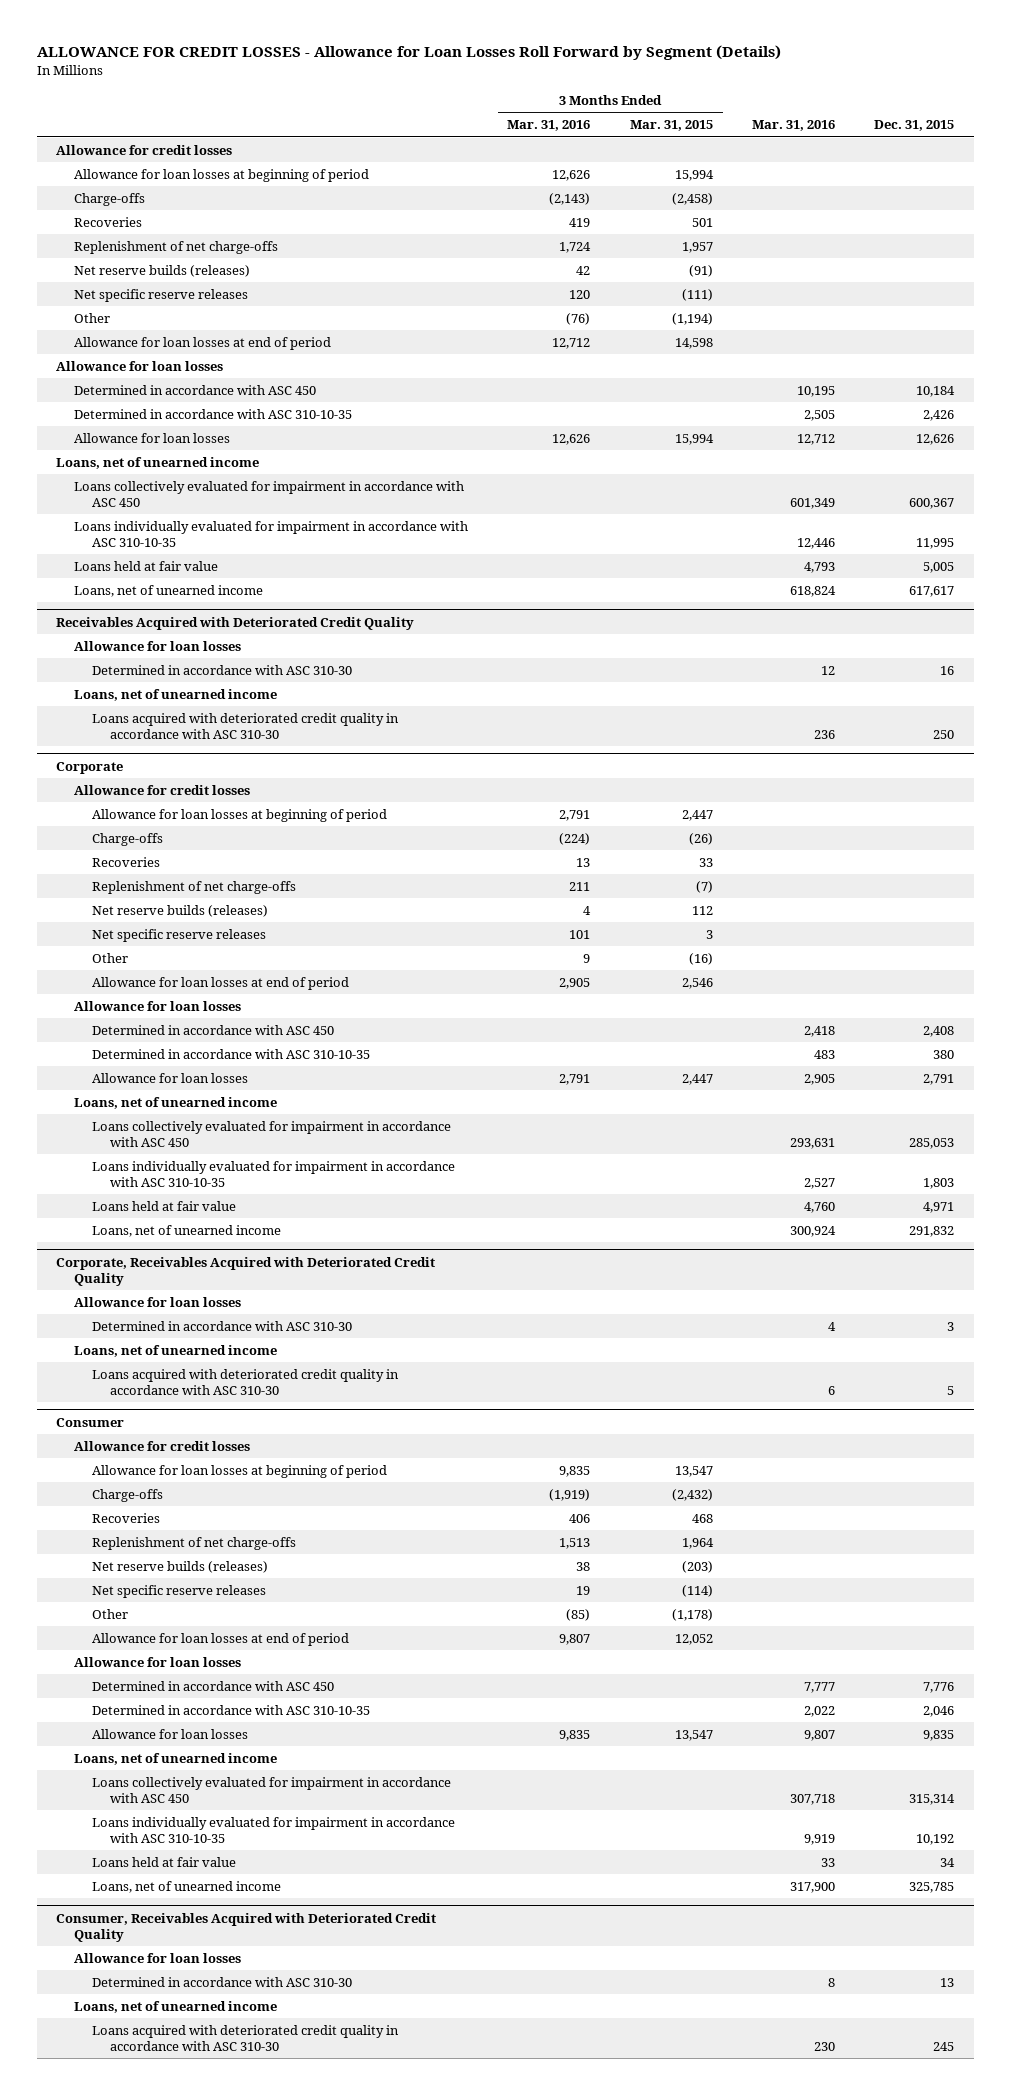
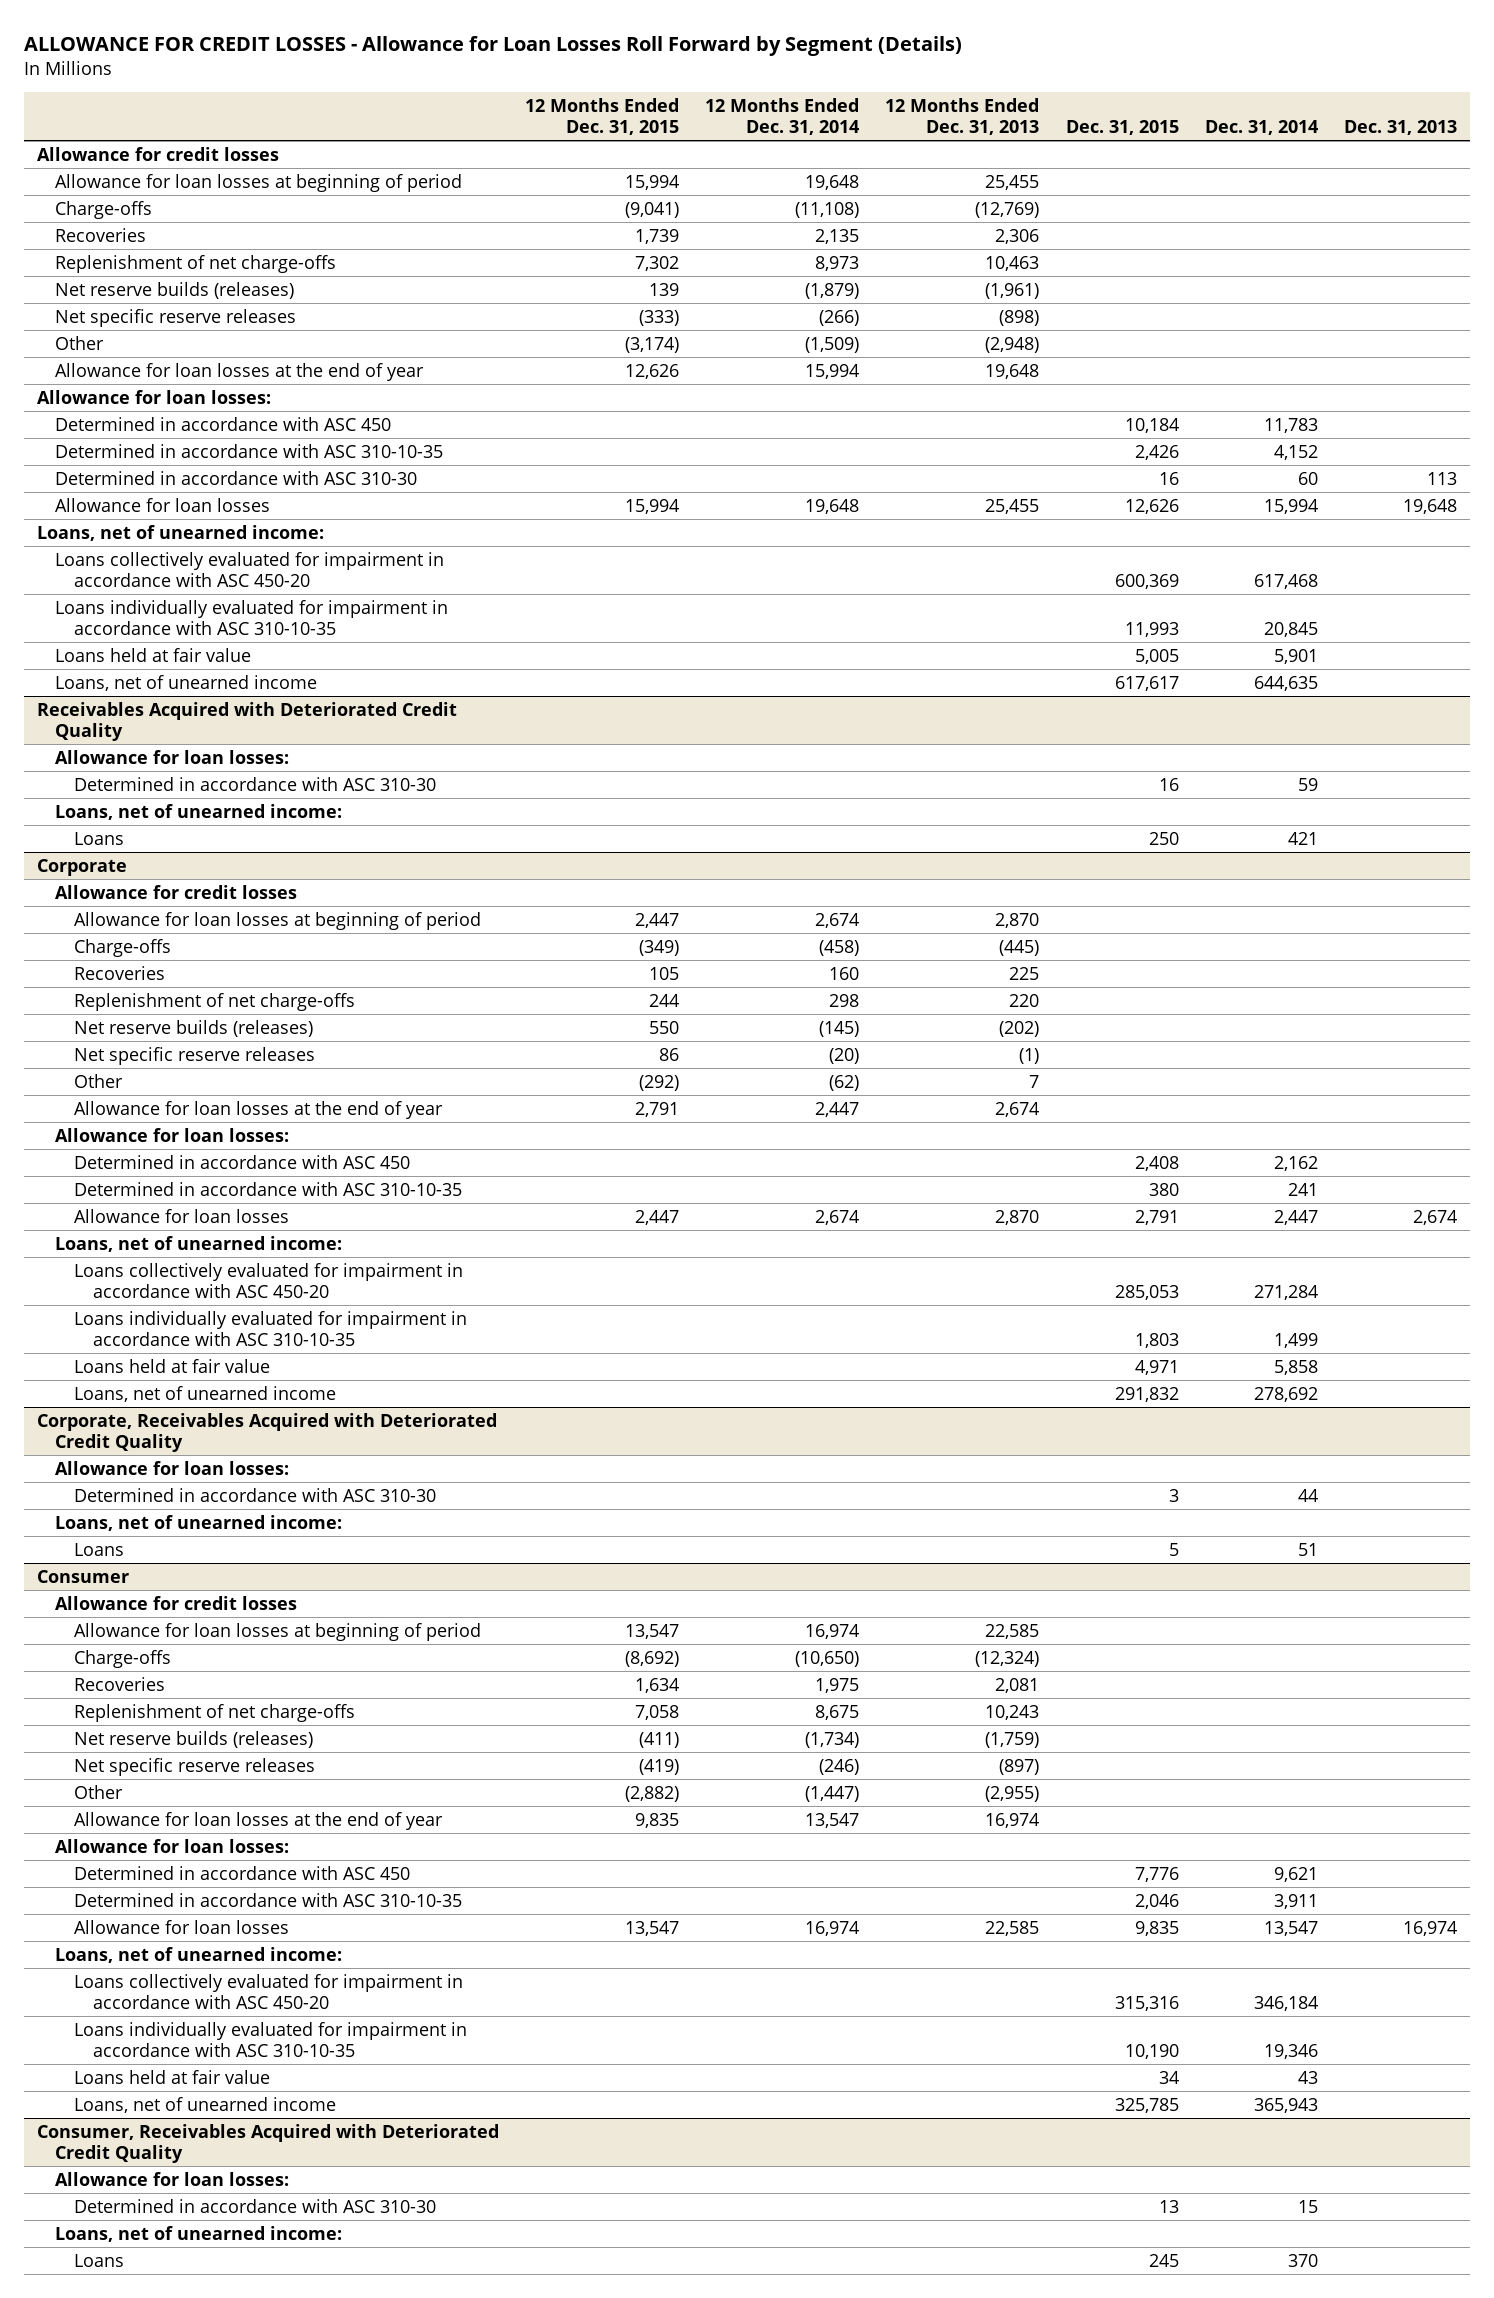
- | 3 Months Ended Mar. 31, 2016 | 3 Months Ended Mar. 31, 2015 | Mar. 31, 2016 | Dec. 31, 2015
+ | 12 Months Ended Dec. 31, 2015 | 12 Months Ended Dec. 31, 2014 | 12 Months Ended Dec. 31, 2013 | Dec. 31, 2015 | Dec. 31, 2014 | Dec. 31, 2013
- Allowance for loan losses at end of period | 12,712 | 14,598 | |
- Allowance for loan losses
+ Allowance for loan losses at the end of year | 12,626 | 15,994 | 19,648 | | |
+ Allowance for loan losses:
+ Determined in accordance with ASC 310-30 | | | | 16 | 60 | 113
- Loans, net of unearned income
- Loans collectively evaluated for impairment in accordance with ASC 450 | | | 601,349 | 600,367
- Loans individually evaluated for impairment in accordance with ASC 310-10-35 | | | 12,446 | 11,995
+ Loans, net of unearned income:
+ Loans collectively evaluated for impairment in accordance with ASC 450-20 | | | | 600,369 | 617,468 |
+ Loans individually evaluated for impairment in accordance with ASC 310-10-35 | | | | 11,993 | 20,845 |
@ Receivables Acquired with Deteriorated Credit Quality
- Allowance for loan losses
+ Allowance for loan losses:
- Loans, net of unearned income
- Loans acquired with deteriorated credit quality in accordance with ASC 310-30 | | | 236 | 250
+ Loans, net of unearned income:
+ Loans | | | | 250 | 421 |
@ Corporate
- Allowance for loan losses at end of period | 2,905 | 2,546 | |
- Allowance for loan losses
+ Allowance for loan losses at the end of year | 2,791 | 2,447 | 2,674 | | |
+ Allowance for loan losses:
- Loans, net of unearned income
- Loans collectively evaluated for impairment in accordance with ASC 450 | | | 293,631 | 285,053
+ Loans, net of unearned income:
+ Loans collectively evaluated for impairment in accordance with ASC 450-20 | | | | 285,053 | 271,284 |
@ Corporate, Receivables Acquired with Deteriorated Credit Quality
- Allowance for loan losses
+ Allowance for loan losses:
- Loans, net of unearned income
- Loans acquired with deteriorated credit quality in accordance with ASC 310-30 | | | 6 | 5
+ Loans, net of unearned income:
+ Loans | | | | 5 | 51 |
@ Consumer
- Allowance for loan losses at end of period | 9,807 | 12,052 | |
- Allowance for loan losses
+ Allowance for loan losses at the end of year | 9,835 | 13,547 | 16,974 | | |
+ Allowance for loan losses:
- Loans, net of unearned income
- Loans collectively evaluated for impairment in accordance with ASC 450 | | | 307,718 | 315,314
- Loans individually evaluated for impairment in accordance with ASC 310-10-35 | | | 9,919 | 10,192
+ Loans, net of unearned income:
+ Loans collectively evaluated for impairment in accordance with ASC 450-20 | | | | 315,316 | 346,184 |
+ Loans individually evaluated for impairment in accordance with ASC 310-10-35 | | | | 10,190 | 19,346 |
@ Consumer, Receivables Acquired with Deteriorated Credit Quality
- Allowance for loan losses
+ Allowance for loan losses:
- Loans, net of unearned income
- Loans acquired with deteriorated credit quality in accordance with ASC 310-30 | | | 230 | 245
+ Loans, net of unearned income:
+ Loans | | | | 245 | 370 |

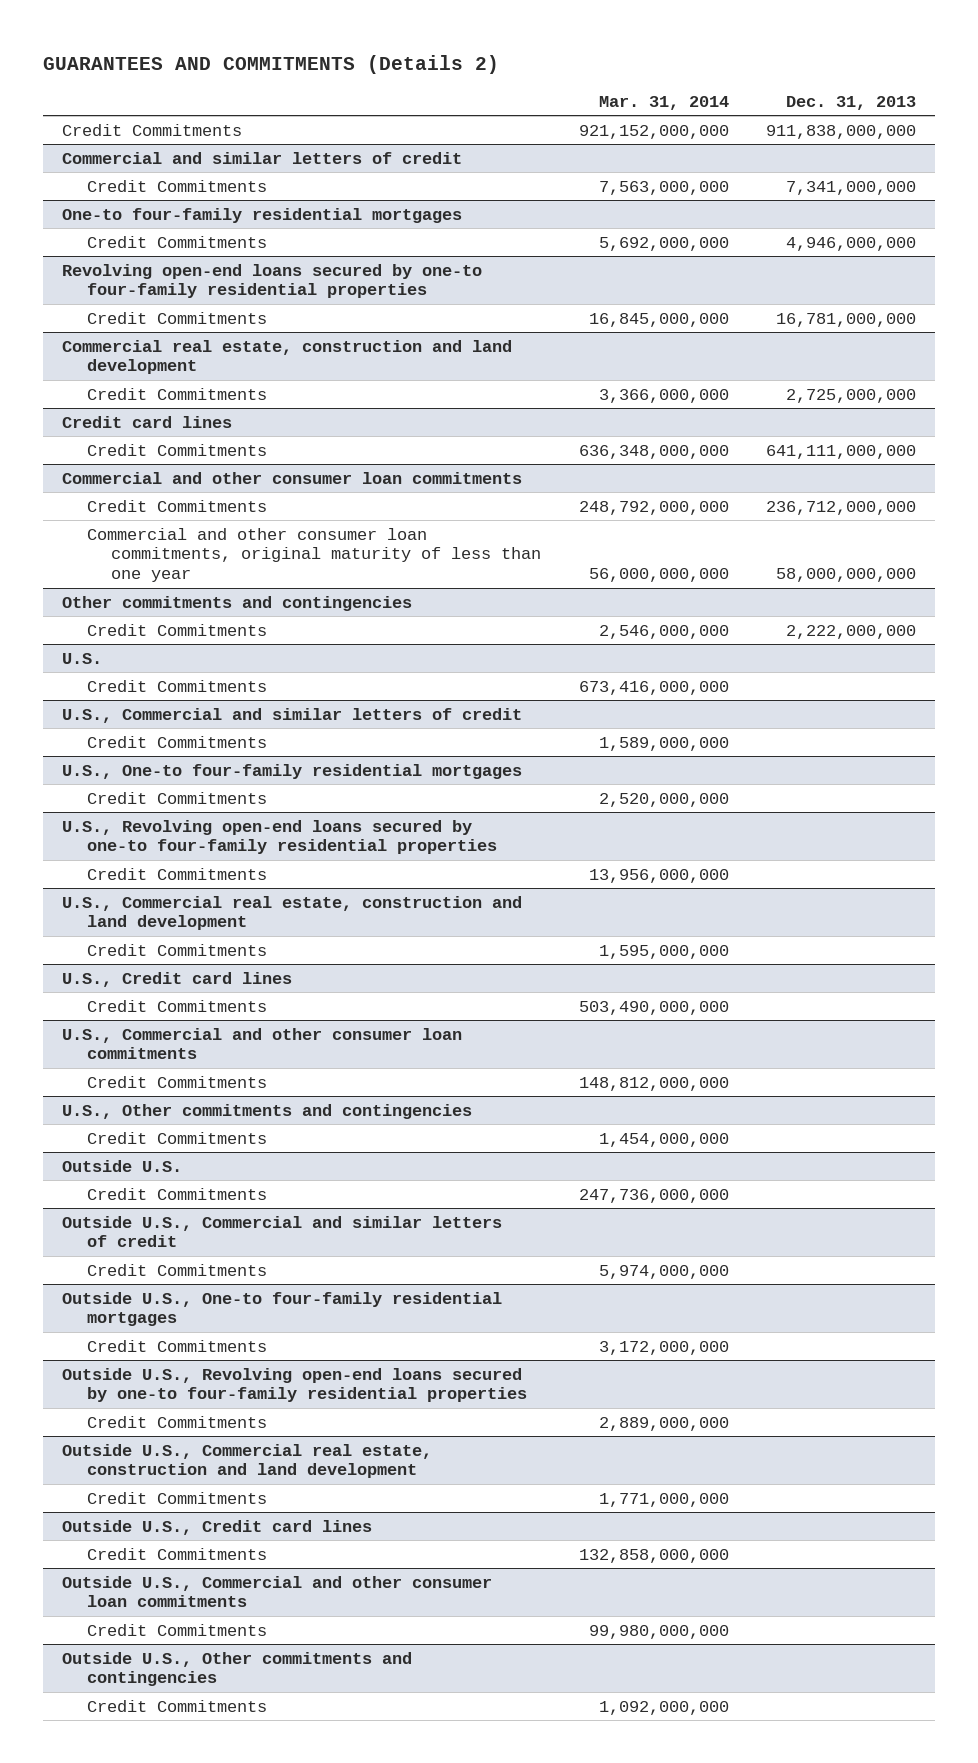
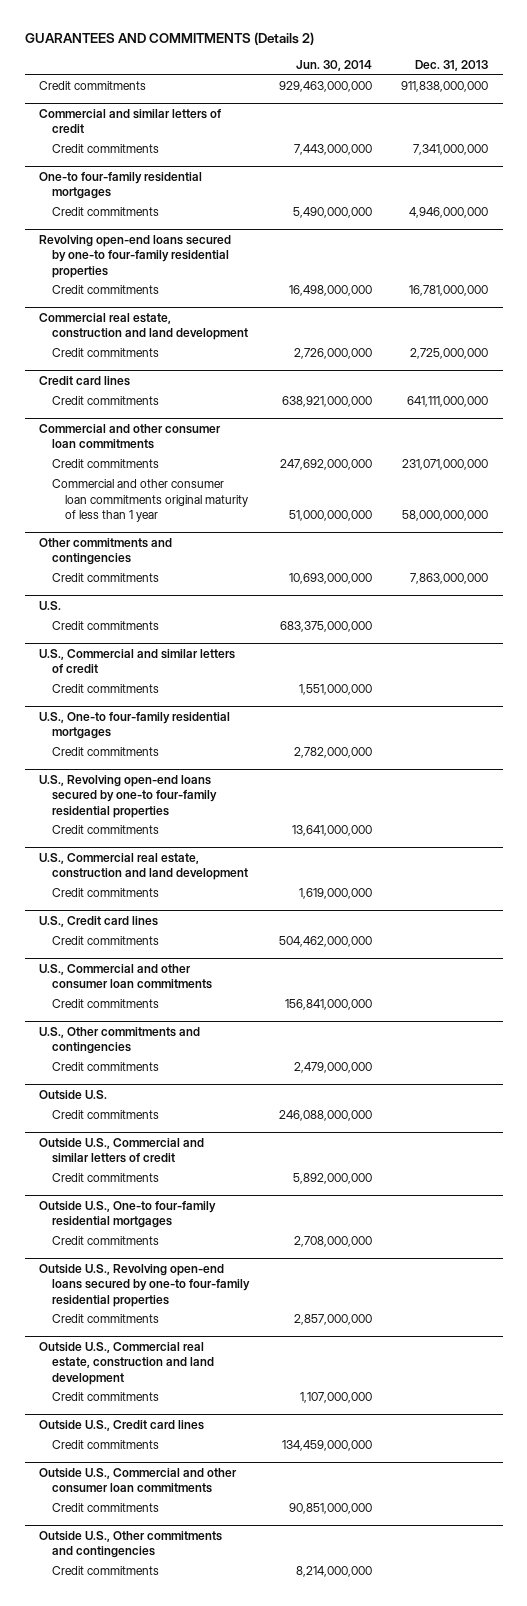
- | Mar. 31, 2014 | Dec. 31, 2013
+ | Jun. 30, 2014 | Dec. 31, 2013
- Credit Commitments | 921,152,000,000 | 911,838,000,000
+ Credit commitments | 929,463,000,000 | 911,838,000,000
@ Commercial and similar letters of credit
- Credit Commitments | 7,563,000,000 | 7,341,000,000
+ Credit commitments | 7,443,000,000 | 7,341,000,000
@ One-to four-family residential mortgages
- Credit Commitments | 5,692,000,000 | 4,946,000,000
+ Credit commitments | 5,490,000,000 | 4,946,000,000
@ Revolving open-end loans secured by one-to four-family residential properties
- Credit Commitments | 16,845,000,000 | 16,781,000,000
+ Credit commitments | 16,498,000,000 | 16,781,000,000
@ Commercial real estate, construction and land development
- Credit Commitments | 3,366,000,000 | 2,725,000,000
+ Credit commitments | 2,726,000,000 | 2,725,000,000
@ Credit card lines
- Credit Commitments | 636,348,000,000 | 641,111,000,000
+ Credit commitments | 638,921,000,000 | 641,111,000,000
@ Commercial and other consumer loan commitments
- Credit Commitments | 248,792,000,000 | 236,712,000,000
- Commercial and other consumer loan commitments, original maturity of less than one year | 56,000,000,000 | 58,000,000,000
+ Credit commitments | 247,692,000,000 | 231,071,000,000
+ Commercial and other consumer loan commitments original maturity of less than 1 year | 51,000,000,000 | 58,000,000,000
@ Other commitments and contingencies
- Credit Commitments | 2,546,000,000 | 2,222,000,000
+ Credit commitments | 10,693,000,000 | 7,863,000,000
@ U.S.
- Credit Commitments | 673,416,000,000 |
+ Credit commitments | 683,375,000,000 |
@ U.S., Commercial and similar letters of credit
- Credit Commitments | 1,589,000,000 |
+ Credit commitments | 1,551,000,000 |
@ U.S., One-to four-family residential mortgages
- Credit Commitments | 2,520,000,000 |
+ Credit commitments | 2,782,000,000 |
@ U.S., Revolving open-end loans secured by one-to four-family residential properties
- Credit Commitments | 13,956,000,000 |
+ Credit commitments | 13,641,000,000 |
@ U.S., Commercial real estate, construction and land development
- Credit Commitments | 1,595,000,000 |
+ Credit commitments | 1,619,000,000 |
@ U.S., Credit card lines
- Credit Commitments | 503,490,000,000 |
+ Credit commitments | 504,462,000,000 |
@ U.S., Commercial and other consumer loan commitments
- Credit Commitments | 148,812,000,000 |
+ Credit commitments | 156,841,000,000 |
@ U.S., Other commitments and contingencies
- Credit Commitments | 1,454,000,000 |
+ Credit commitments | 2,479,000,000 |
@ Outside U.S.
- Credit Commitments | 247,736,000,000 |
+ Credit commitments | 246,088,000,000 |
@ Outside U.S., Commercial and similar letters of credit
- Credit Commitments | 5,974,000,000 |
+ Credit commitments | 5,892,000,000 |
@ Outside U.S., One-to four-family residential mortgages
- Credit Commitments | 3,172,000,000 |
+ Credit commitments | 2,708,000,000 |
@ Outside U.S., Revolving open-end loans secured by one-to four-family residential properties
- Credit Commitments | 2,889,000,000 |
+ Credit commitments | 2,857,000,000 |
@ Outside U.S., Commercial real estate, construction and land development
- Credit Commitments | 1,771,000,000 |
+ Credit commitments | 1,107,000,000 |
@ Outside U.S., Credit card lines
- Credit Commitments | 132,858,000,000 |
+ Credit commitments | 134,459,000,000 |
@ Outside U.S., Commercial and other consumer loan commitments
- Credit Commitments | 99,980,000,000 |
+ Credit commitments | 90,851,000,000 |
@ Outside U.S., Other commitments and contingencies
- Credit Commitments | 1,092,000,000 |
+ Credit commitments | 8,214,000,000 |

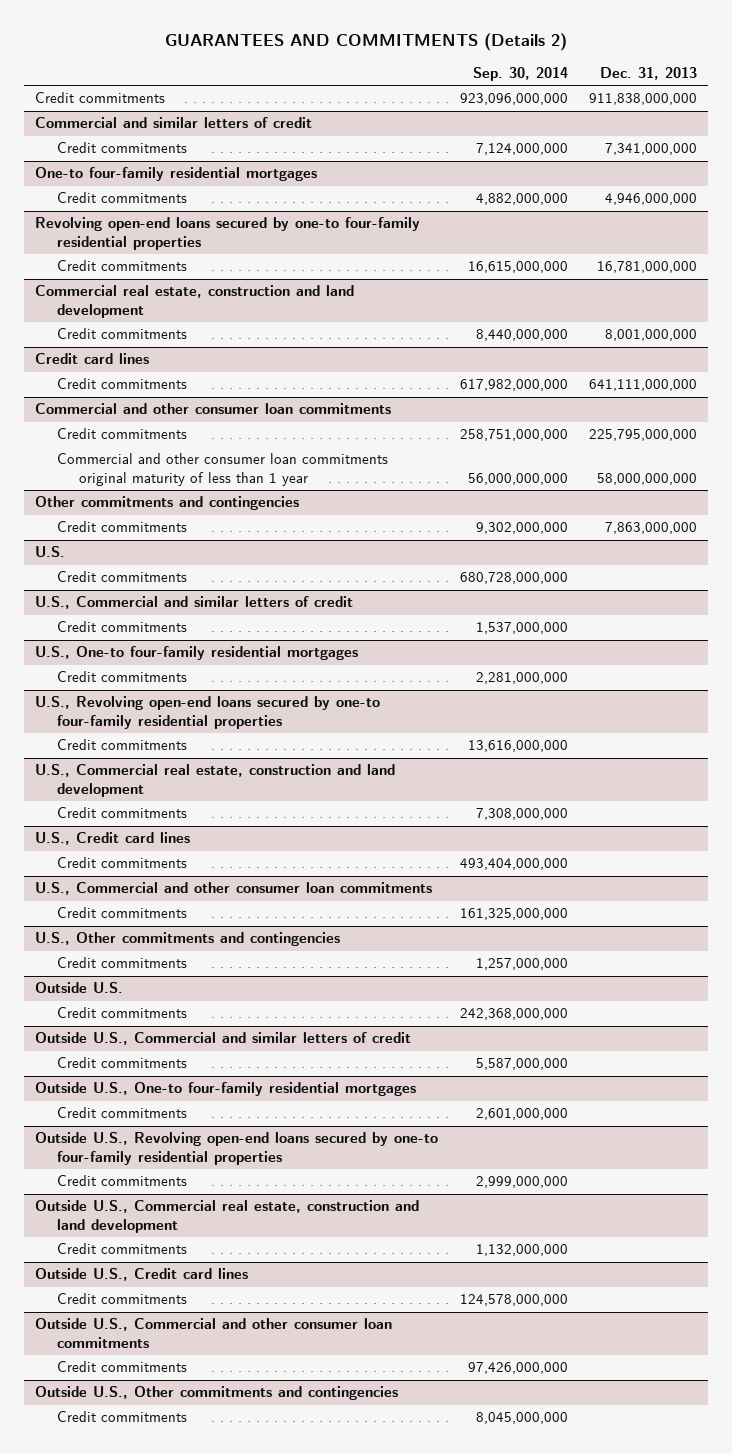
- | Jun. 30, 2014 | Dec. 31, 2013
+ | Sep. 30, 2014 | Dec. 31, 2013
@ Commercial real estate, construction and land development
- Credit commitments | 2,726,000,000 | 2,725,000,000
+ Credit commitments | 8,440,000,000 | 8,001,000,000
@ Commercial and other consumer loan commitments
- Credit commitments | 247,692,000,000 | 231,071,000,000
+ Credit commitments | 258,751,000,000 | 225,795,000,000

